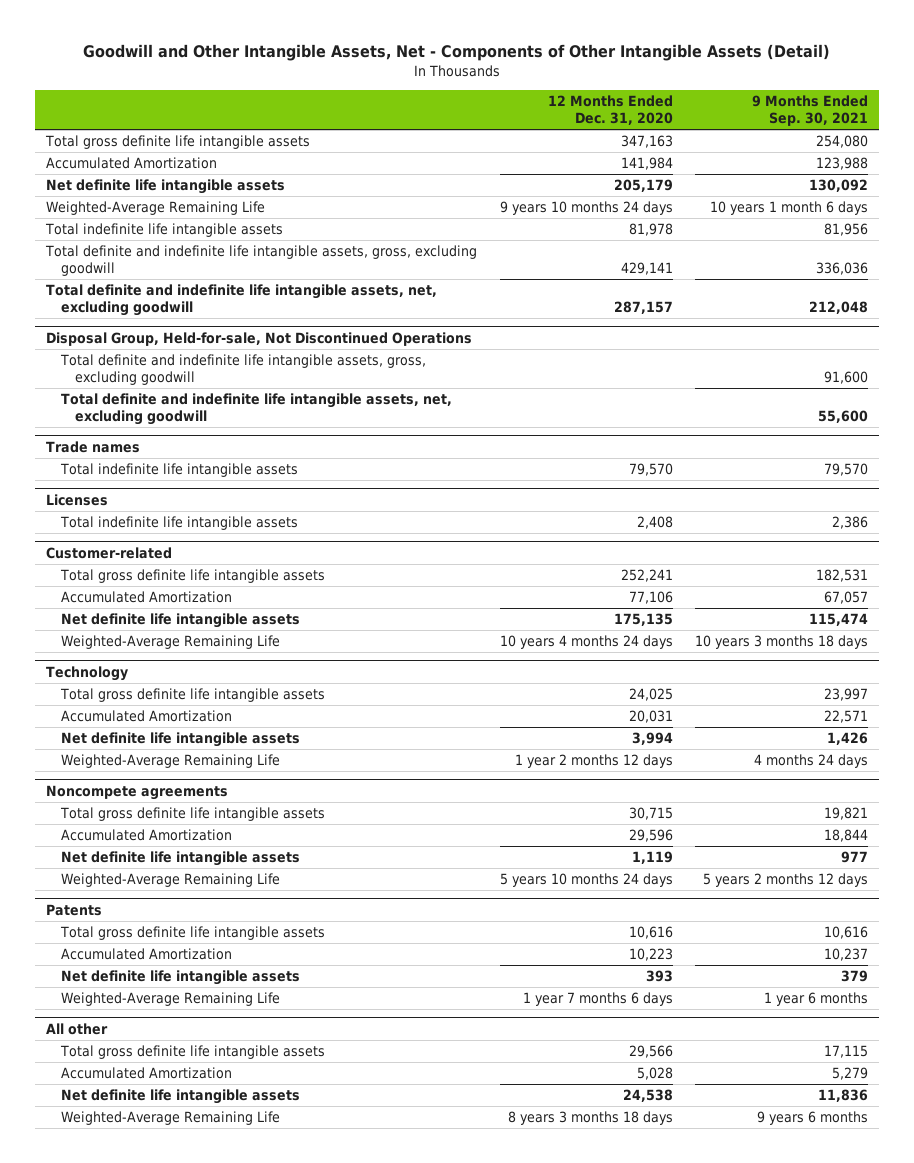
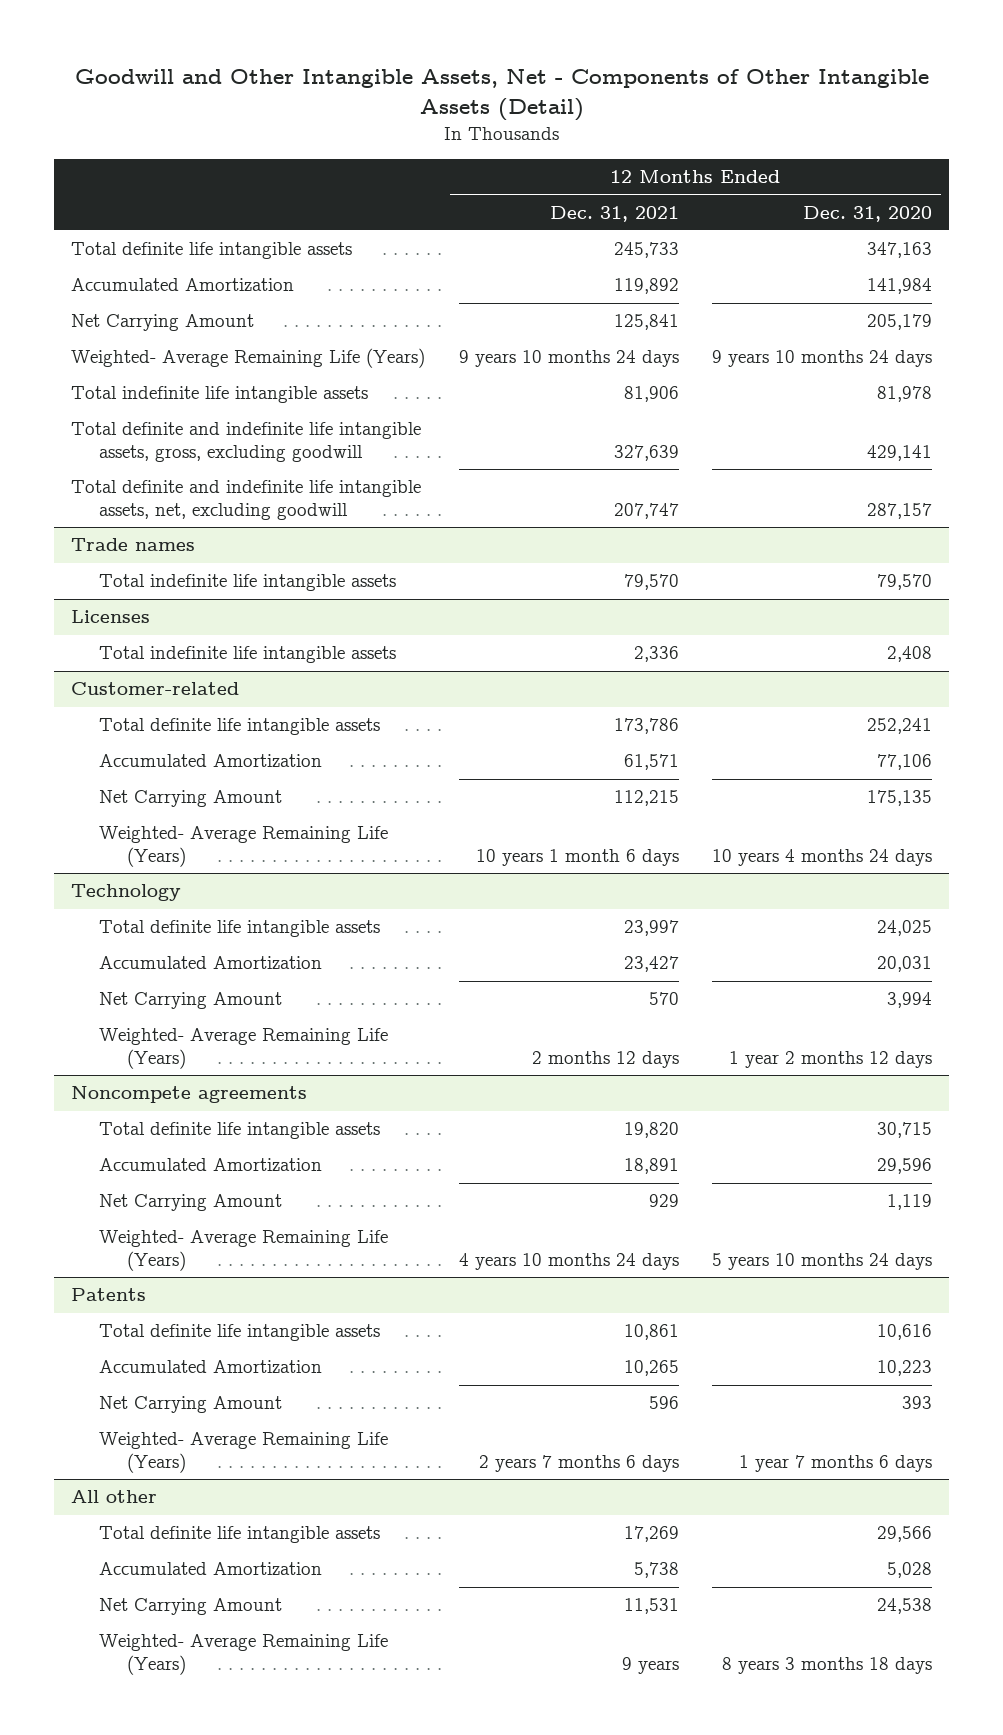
- | 12 Months Ended Dec. 31, 2020 | 9 Months Ended Sep. 30, 2021
+ | 12 Months Ended Dec. 31, 2021 | 12 Months Ended Dec. 31, 2020
- Total gross definite life intangible assets | 347,163 | 254,080
+ Total definite life intangible assets | 245,733 | 347,163
- Net definite life intangible assets | 205,179 | 130,092
- Weighted-Average Remaining Life | 9 years 10 months 24 days | 10 years 1 month 6 days
+ Net Carrying Amount | 125,841 | 205,179
+ Weighted- Average Remaining Life (Years) | 9 years 10 months 24 days | 9 years 10 months 24 days
- Disposal Group, Held-for-sale, Not Discontinued Operations
- Total definite and indefinite life intangible assets, gross, excluding goodwill | | 91,600
- Total definite and indefinite life intangible assets, net, excluding goodwill | | 55,600
@ Customer-related
- Total gross definite life intangible assets | 252,241 | 182,531
+ Total definite life intangible assets | 173,786 | 252,241
- Net definite life intangible assets | 175,135 | 115,474
- Weighted-Average Remaining Life | 10 years 4 months 24 days | 10 years 3 months 18 days
+ Net Carrying Amount | 112,215 | 175,135
+ Weighted- Average Remaining Life (Years) | 10 years 1 month 6 days | 10 years 4 months 24 days
@ Technology
- Total gross definite life intangible assets | 24,025 | 23,997
+ Total definite life intangible assets | 23,997 | 24,025
- Net definite life intangible assets | 3,994 | 1,426
- Weighted-Average Remaining Life | 1 year 2 months 12 days | 4 months 24 days
+ Net Carrying Amount | 570 | 3,994
+ Weighted- Average Remaining Life (Years) | 2 months 12 days | 1 year 2 months 12 days
@ Noncompete agreements
- Total gross definite life intangible assets | 30,715 | 19,821
+ Total definite life intangible assets | 19,820 | 30,715
- Net definite life intangible assets | 1,119 | 977
- Weighted-Average Remaining Life | 5 years 10 months 24 days | 5 years 2 months 12 days
+ Net Carrying Amount | 929 | 1,119
+ Weighted- Average Remaining Life (Years) | 4 years 10 months 24 days | 5 years 10 months 24 days
@ Patents
- Total gross definite life intangible assets | 10,616 | 10,616
+ Total definite life intangible assets | 10,861 | 10,616
- Net definite life intangible assets | 393 | 379
- Weighted-Average Remaining Life | 1 year 7 months 6 days | 1 year 6 months
+ Net Carrying Amount | 596 | 393
+ Weighted- Average Remaining Life (Years) | 2 years 7 months 6 days | 1 year 7 months 6 days
@ All other
- Total gross definite life intangible assets | 29,566 | 17,115
+ Total definite life intangible assets | 17,269 | 29,566
- Net definite life intangible assets | 24,538 | 11,836
- Weighted-Average Remaining Life | 8 years 3 months 18 days | 9 years 6 months
+ Net Carrying Amount | 11,531 | 24,538
+ Weighted- Average Remaining Life (Years) | 9 years | 8 years 3 months 18 days

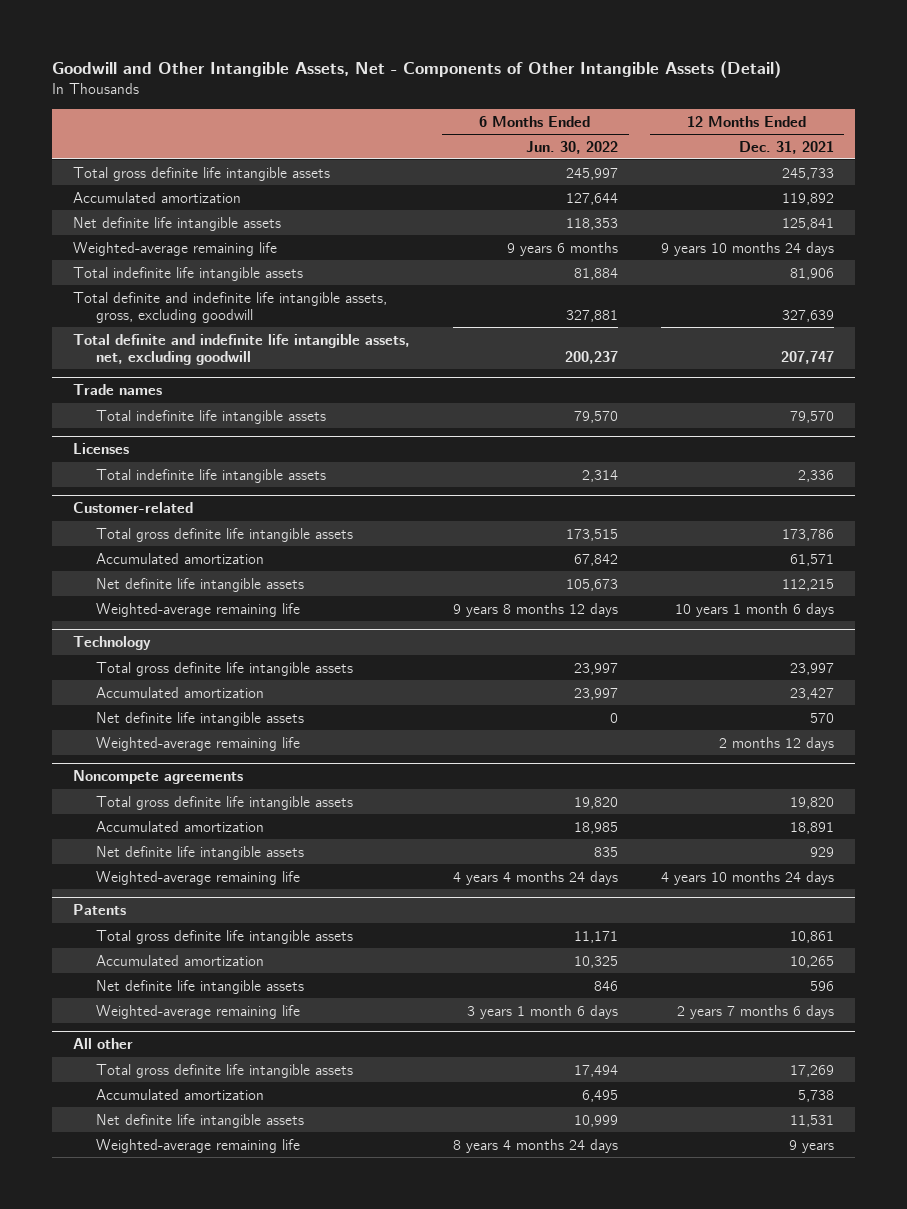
- | 12 Months Ended Dec. 31, 2021 | 12 Months Ended Dec. 31, 2020
+ | 6 Months Ended Jun. 30, 2022 | 12 Months Ended Dec. 31, 2021
- Total definite life intangible assets | 245,733 | 347,163
- Accumulated Amortization | 119,892 | 141,984
- Net Carrying Amount | 125,841 | 205,179
- Weighted- Average Remaining Life (Years) | 9 years 10 months 24 days | 9 years 10 months 24 days
+ Total gross definite life intangible assets | 245,997 | 245,733
+ Accumulated amortization | 127,644 | 119,892
+ Net definite life intangible assets | 118,353 | 125,841
+ Weighted-average remaining life | 9 years 6 months | 9 years 10 months 24 days
@ Customer-related
- Total definite life intangible assets | 173,786 | 252,241
- Accumulated Amortization | 61,571 | 77,106
- Net Carrying Amount | 112,215 | 175,135
- Weighted- Average Remaining Life (Years) | 10 years 1 month 6 days | 10 years 4 months 24 days
+ Total gross definite life intangible assets | 173,515 | 173,786
+ Accumulated amortization | 67,842 | 61,571
+ Net definite life intangible assets | 105,673 | 112,215
+ Weighted-average remaining life | 9 years 8 months 12 days | 10 years 1 month 6 days
@ Technology
- Total definite life intangible assets | 23,997 | 24,025
- Accumulated Amortization | 23,427 | 20,031
- Net Carrying Amount | 570 | 3,994
- Weighted- Average Remaining Life (Years) | 2 months 12 days | 1 year 2 months 12 days
+ Total gross definite life intangible assets | 23,997 | 23,997
+ Accumulated amortization | 23,997 | 23,427
+ Net definite life intangible assets | 0 | 570
+ Weighted-average remaining life | | 2 months 12 days
@ Noncompete agreements
- Total definite life intangible assets | 19,820 | 30,715
- Accumulated Amortization | 18,891 | 29,596
- Net Carrying Amount | 929 | 1,119
- Weighted- Average Remaining Life (Years) | 4 years 10 months 24 days | 5 years 10 months 24 days
+ Total gross definite life intangible assets | 19,820 | 19,820
+ Accumulated amortization | 18,985 | 18,891
+ Net definite life intangible assets | 835 | 929
+ Weighted-average remaining life | 4 years 4 months 24 days | 4 years 10 months 24 days
@ Patents
- Total definite life intangible assets | 10,861 | 10,616
- Accumulated Amortization | 10,265 | 10,223
- Net Carrying Amount | 596 | 393
- Weighted- Average Remaining Life (Years) | 2 years 7 months 6 days | 1 year 7 months 6 days
+ Total gross definite life intangible assets | 11,171 | 10,861
+ Accumulated amortization | 10,325 | 10,265
+ Net definite life intangible assets | 846 | 596
+ Weighted-average remaining life | 3 years 1 month 6 days | 2 years 7 months 6 days
@ All other
- Total definite life intangible assets | 17,269 | 29,566
- Accumulated Amortization | 5,738 | 5,028
- Net Carrying Amount | 11,531 | 24,538
- Weighted- Average Remaining Life (Years) | 9 years | 8 years 3 months 18 days
+ Total gross definite life intangible assets | 17,494 | 17,269
+ Accumulated amortization | 6,495 | 5,738
+ Net definite life intangible assets | 10,999 | 11,531
+ Weighted-average remaining life | 8 years 4 months 24 days | 9 years

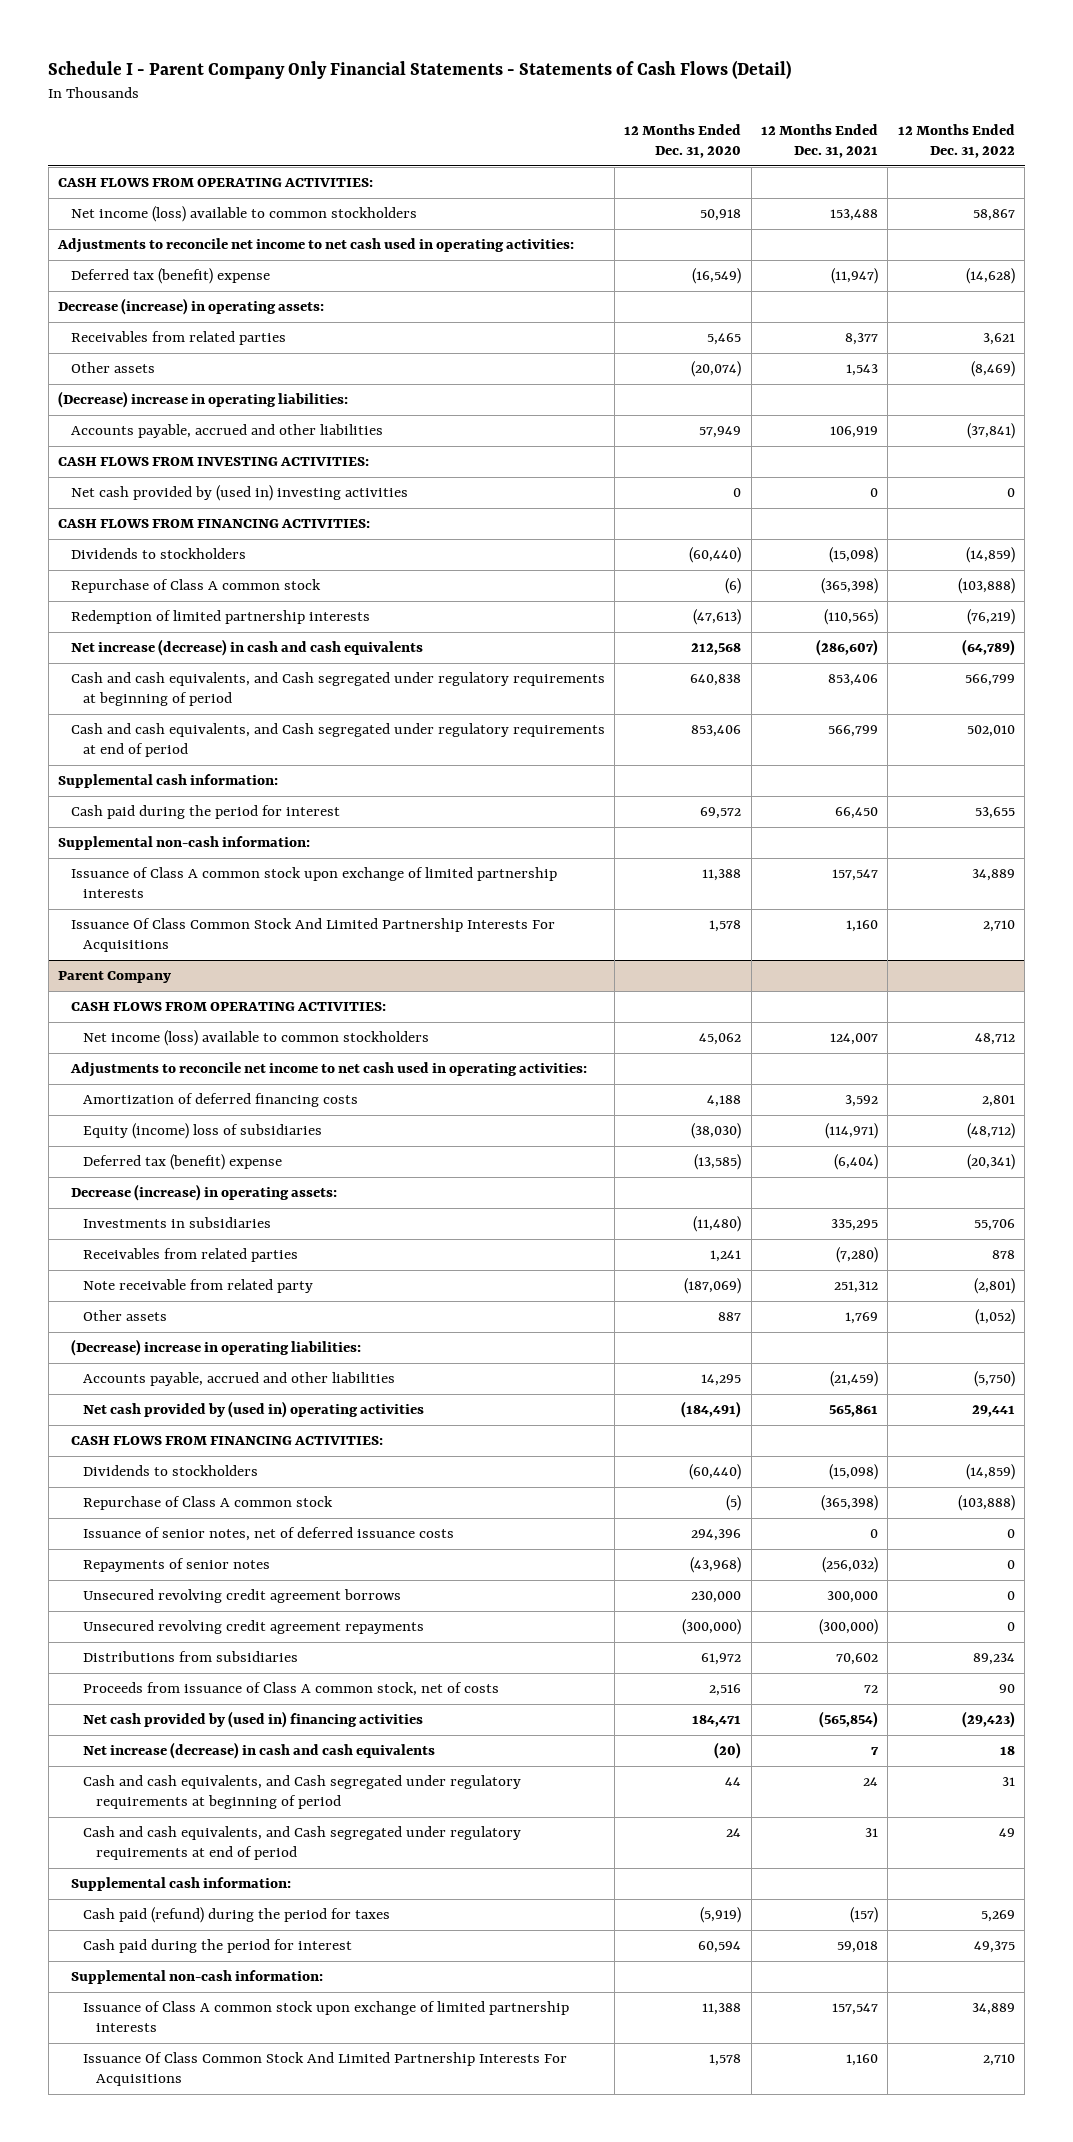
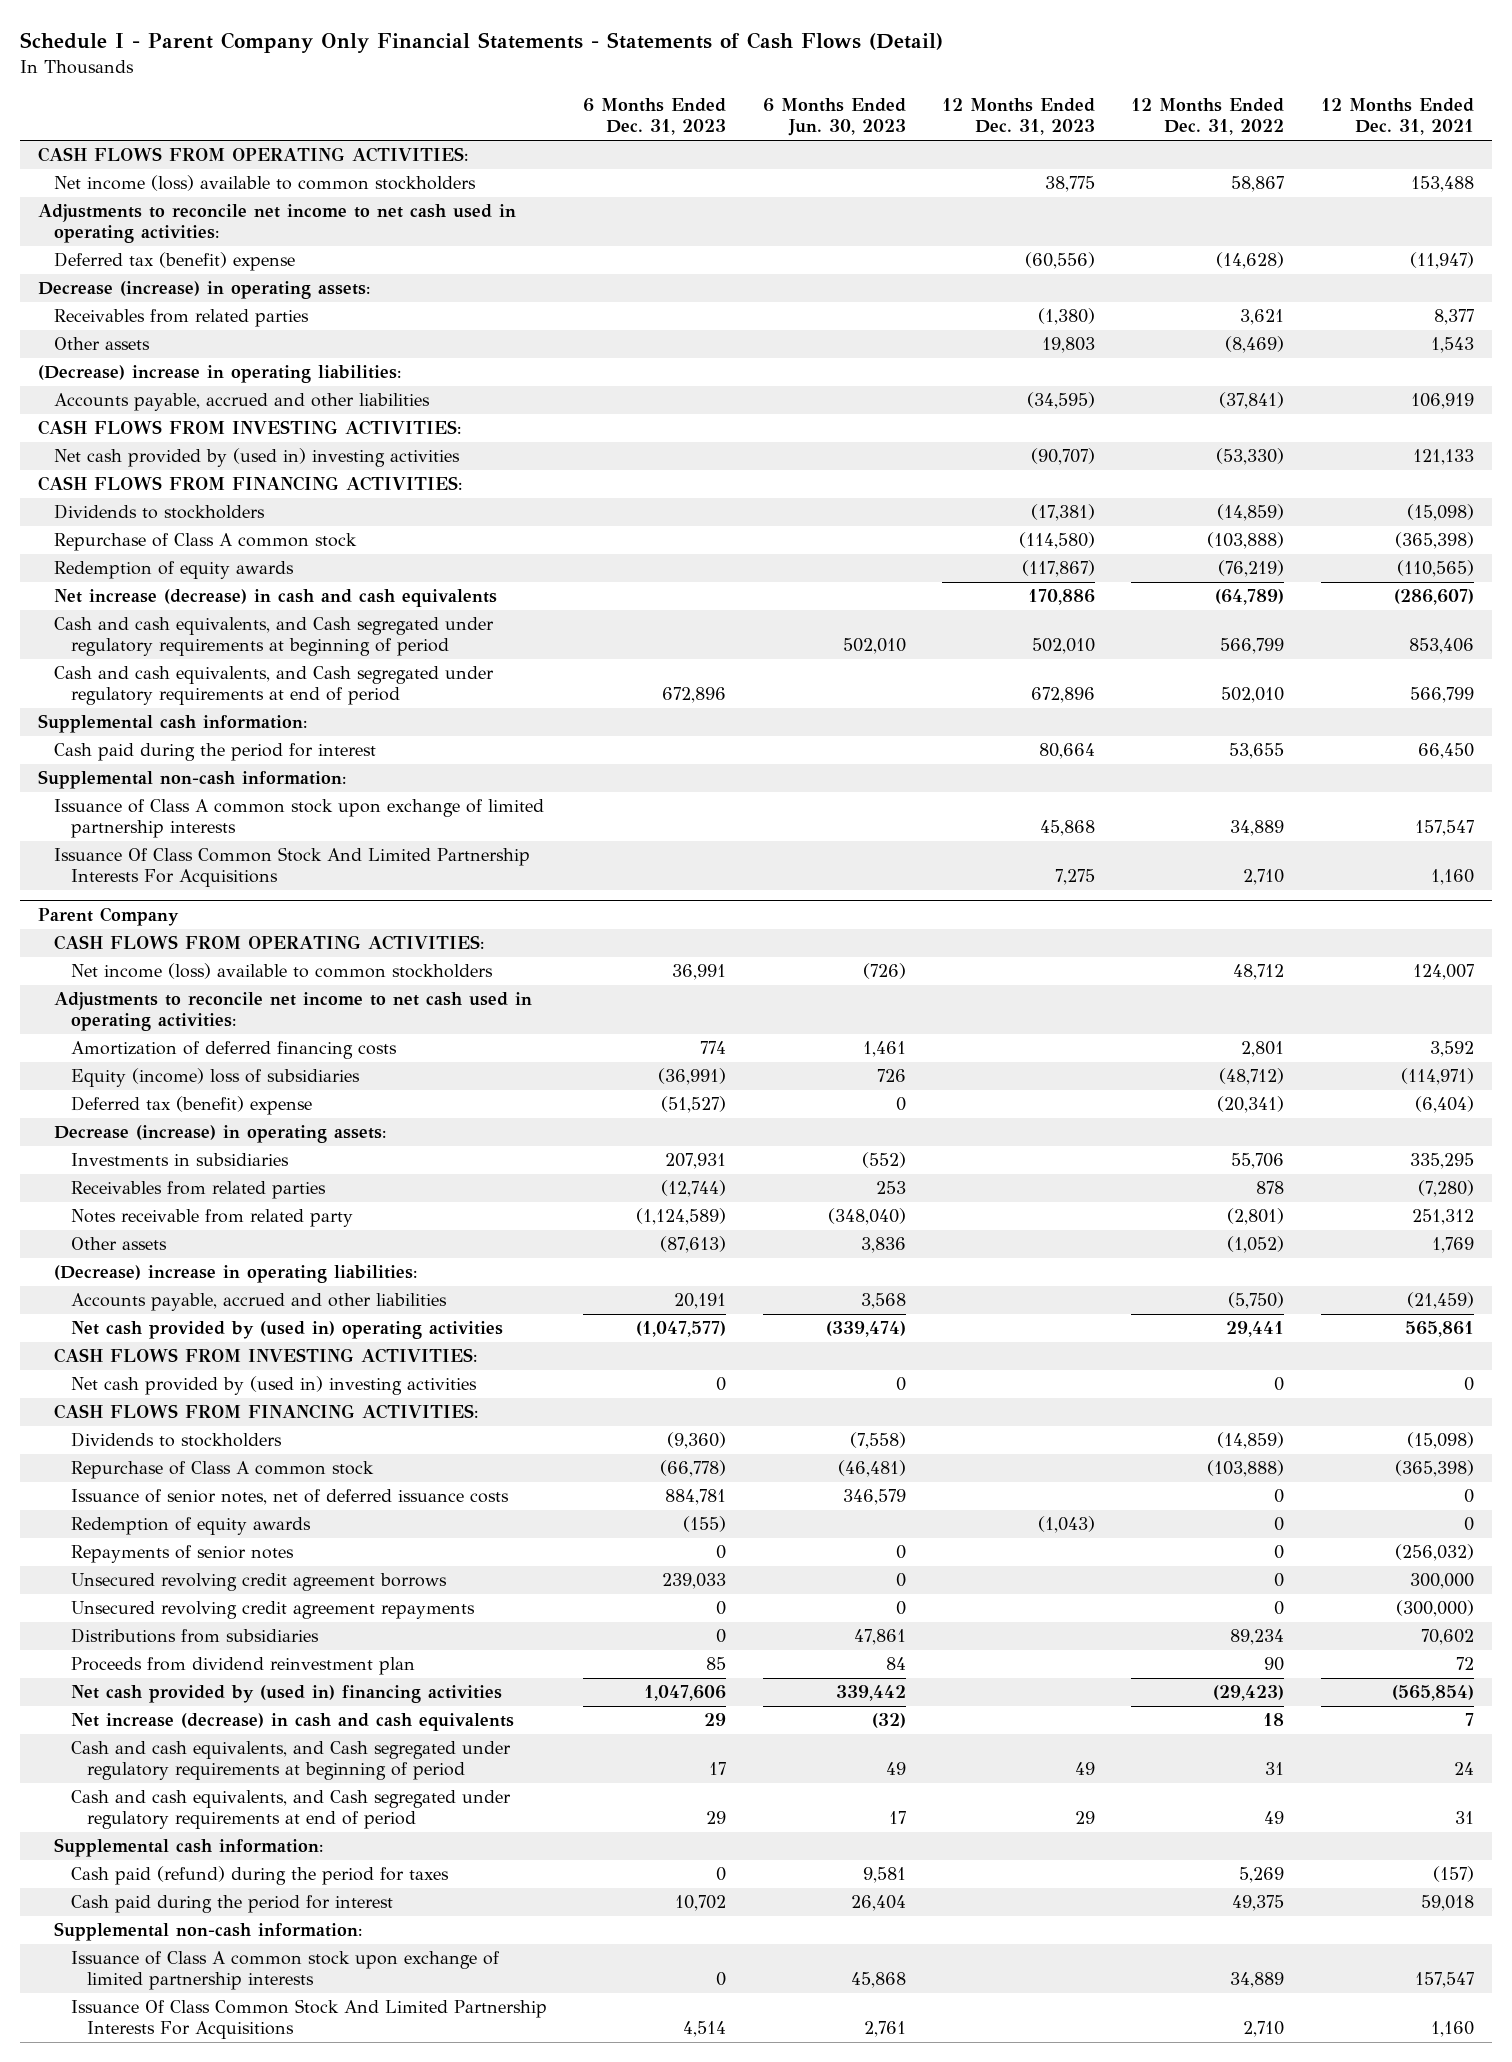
- | 12 Months Ended Dec. 31, 2020 | 12 Months Ended Dec. 31, 2021 | 12 Months Ended Dec. 31, 2022
+ | 6 Months Ended Dec. 31, 2023 | 6 Months Ended Jun. 30, 2023 | 12 Months Ended Dec. 31, 2023 | 12 Months Ended Dec. 31, 2022 | 12 Months Ended Dec. 31, 2021
- Net cash provided by (used in) investing activities | 0 | 0 | 0
+ Net cash provided by (used in) investing activities | | | (90,707) | (53,330) | 121,133
- Redemption of limited partnership interests | (47,613) | (110,565) | (76,219)
+ Redemption of equity awards | | | (117,867) | (76,219) | (110,565)
@ Parent Company
- Note receivable from related party | (187,069) | 251,312 | (2,801)
+ Notes receivable from related party | (1,124,589) | (348,040) | | (2,801) | 251,312
+ CASH FLOWS FROM INVESTING ACTIVITIES:
+ Net cash provided by (used in) investing activities | 0 | 0 | | 0 | 0
+ Redemption of equity awards | (155) | | (1,043) | 0 | 0
- Proceeds from issuance of Class A common stock, net of costs | 2,516 | 72 | 90
+ Proceeds from dividend reinvestment plan | 85 | 84 | | 90 | 72

